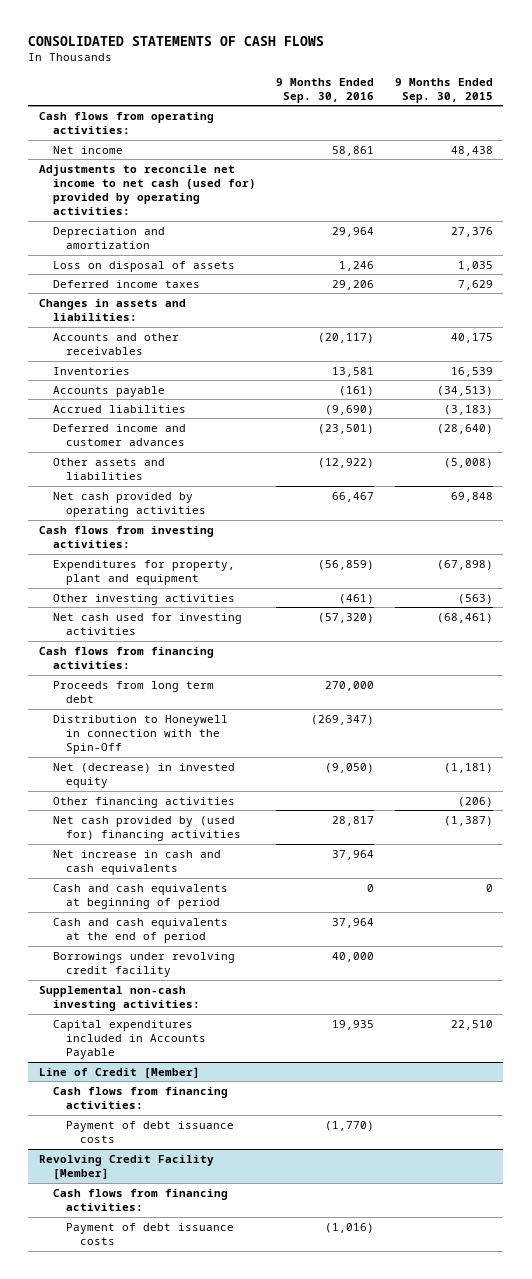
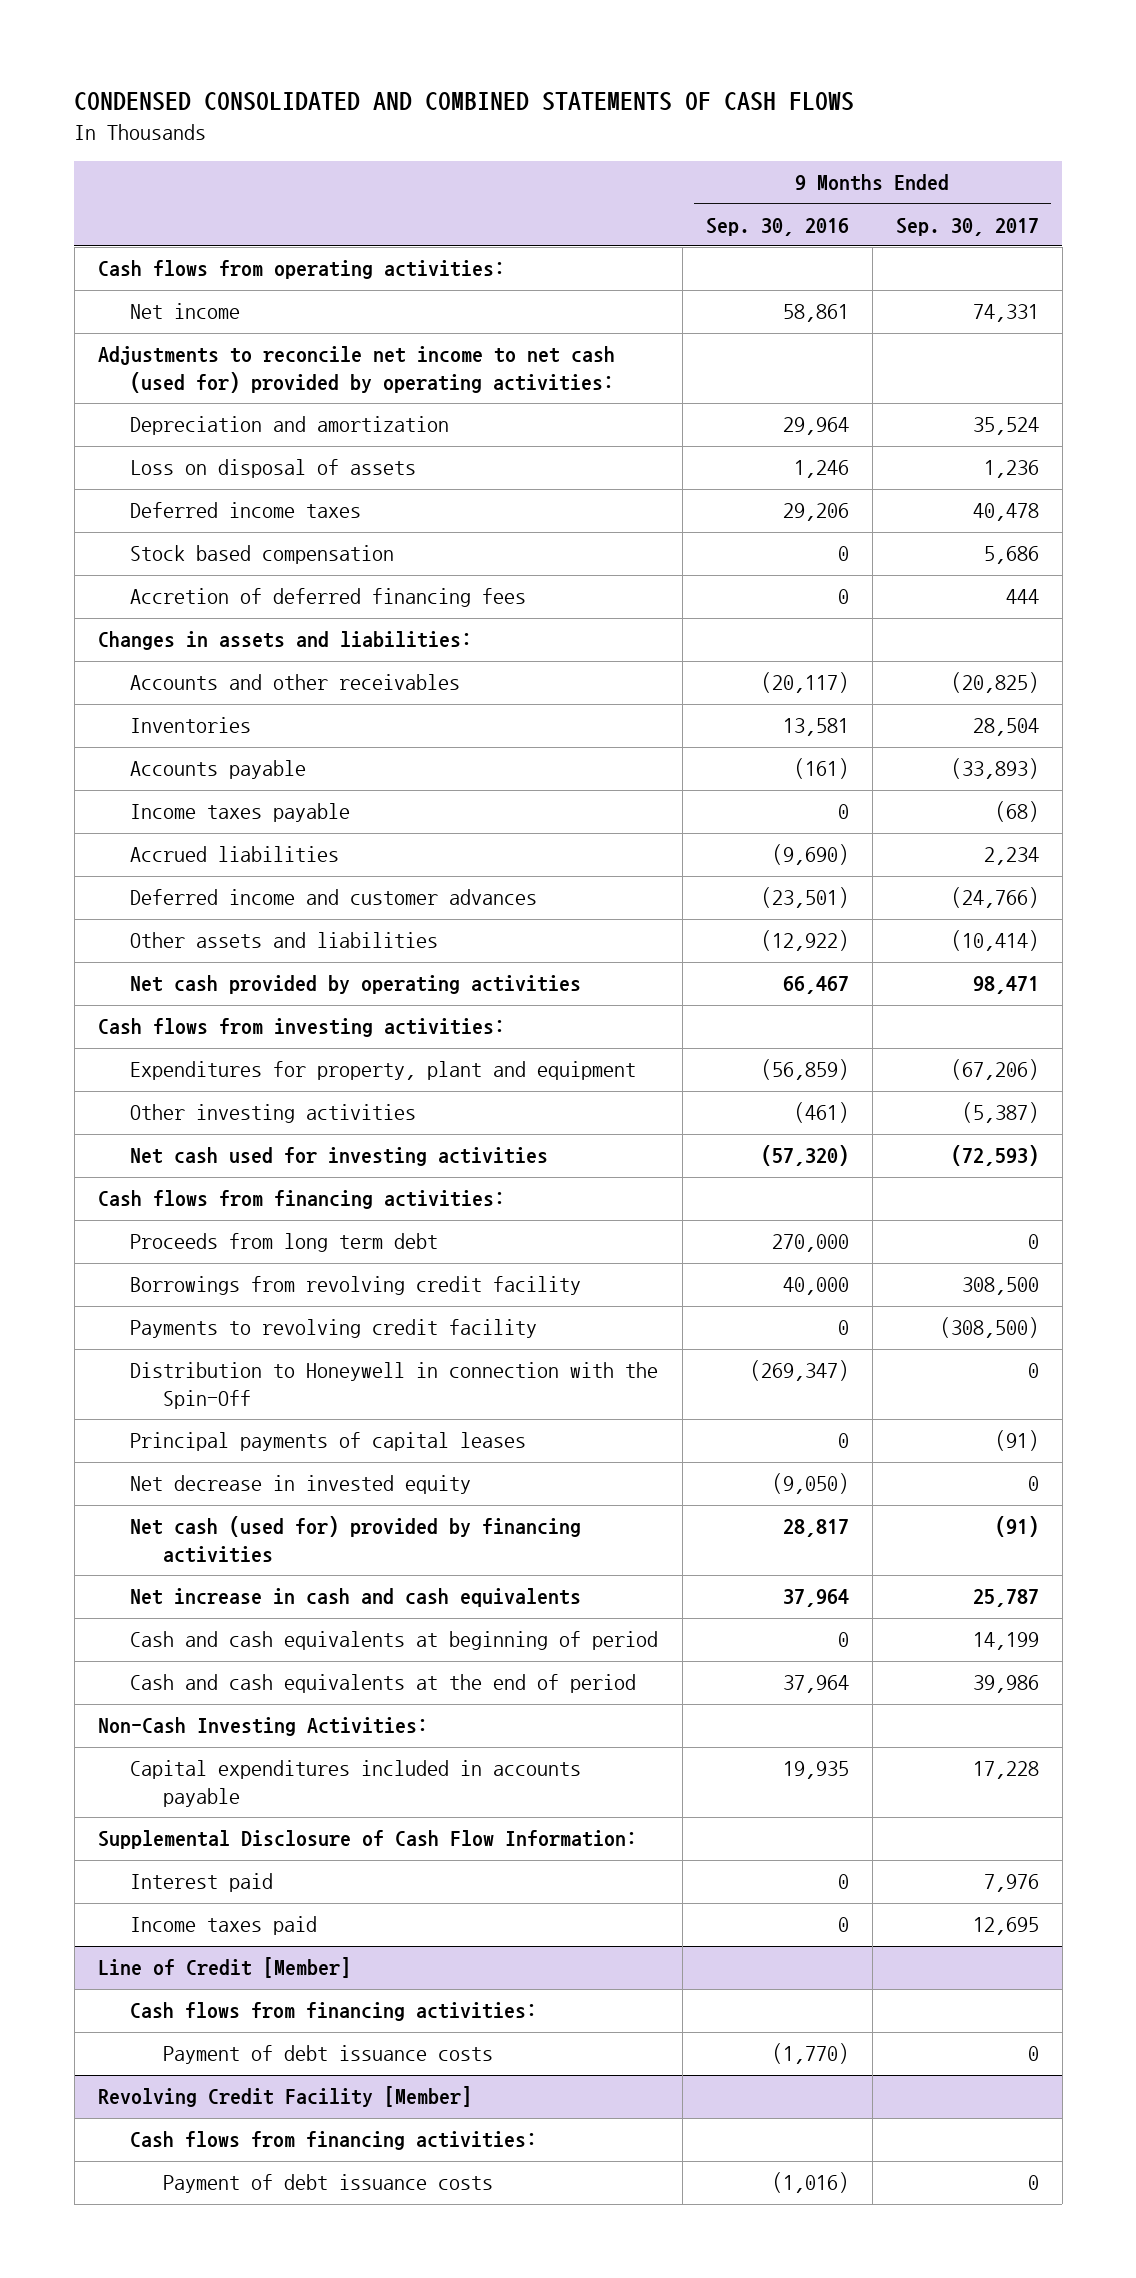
- CONSOLIDATED STATEMENTS OF CASH FLOWS
+ CONDENSED CONSOLIDATED AND COMBINED STATEMENTS OF CASH FLOWS
- | 9 Months Ended Sep. 30, 2016 | 9 Months Ended Sep. 30, 2015
+ | 9 Months Ended Sep. 30, 2016 | 9 Months Ended Sep. 30, 2017
+ Stock based compensation | 0 | 5,686
+ Accretion of deferred financing fees | 0 | 444
+ Income taxes payable | 0 | (68)
+ Borrowings from revolving credit facility | 40,000 | 308,500
+ Payments to revolving credit facility | 0 | (308,500)
- Net (decrease) in invested equity | (9,050) | (1,181)
- Other financing activities | | (206)
- Net cash provided by (used for) financing activities | 28,817 | (1,387)
+ Principal payments of capital leases | 0 | (91)
+ Net decrease in invested equity | (9,050) | 0
+ Net cash (used for) provided by financing activities | 28,817 | (91)
- Borrowings under revolving credit facility | 40,000 |
- Supplemental non-cash investing activities:
- Capital expenditures included in Accounts Payable | 19,935 | 22,510
+ Non-Cash Investing Activities:
+ Capital expenditures included in accounts payable | 19,935 | 17,228
+ Supplemental Disclosure of Cash Flow Information:
+ Interest paid | 0 | 7,976
+ Income taxes paid | 0 | 12,695

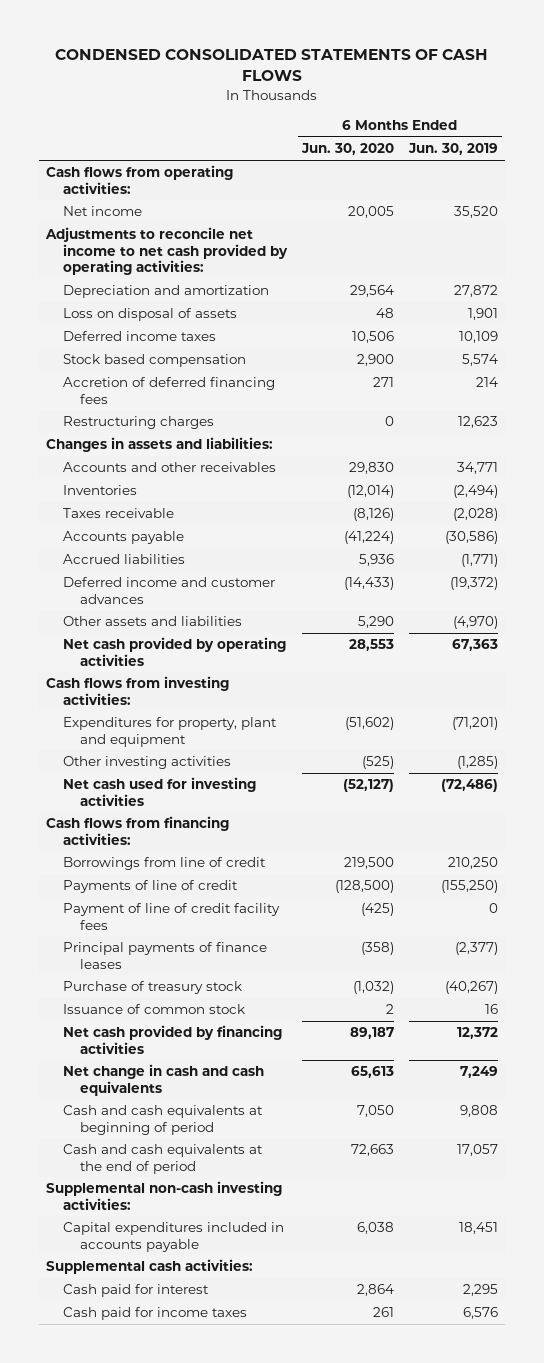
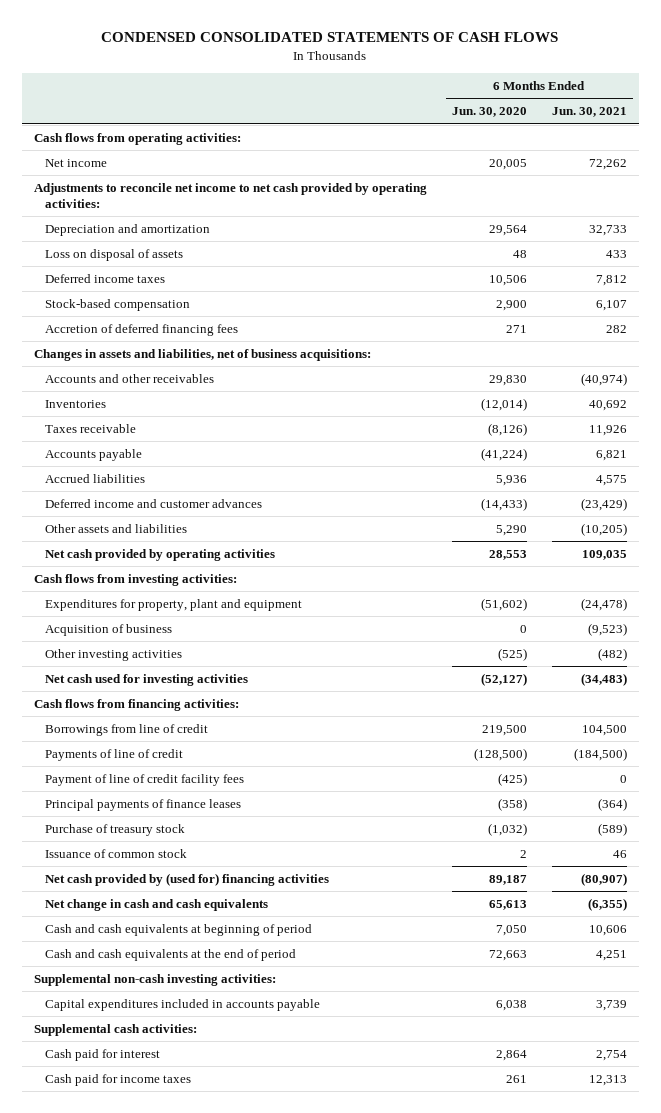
- | 6 Months Ended Jun. 30, 2020 | 6 Months Ended Jun. 30, 2019
+ | 6 Months Ended Jun. 30, 2020 | 6 Months Ended Jun. 30, 2021
- Stock based compensation | 2,900 | 5,574
+ Stock-based compensation | 2,900 | 6,107
- Restructuring charges | 0 | 12,623
- Changes in assets and liabilities:
+ Changes in assets and liabilities, net of business acquisitions:
+ Acquisition of business | 0 | (9,523)
- Net cash provided by financing activities | 89,187 | 12,372
+ Net cash provided by (used for) financing activities | 89,187 | (80,907)

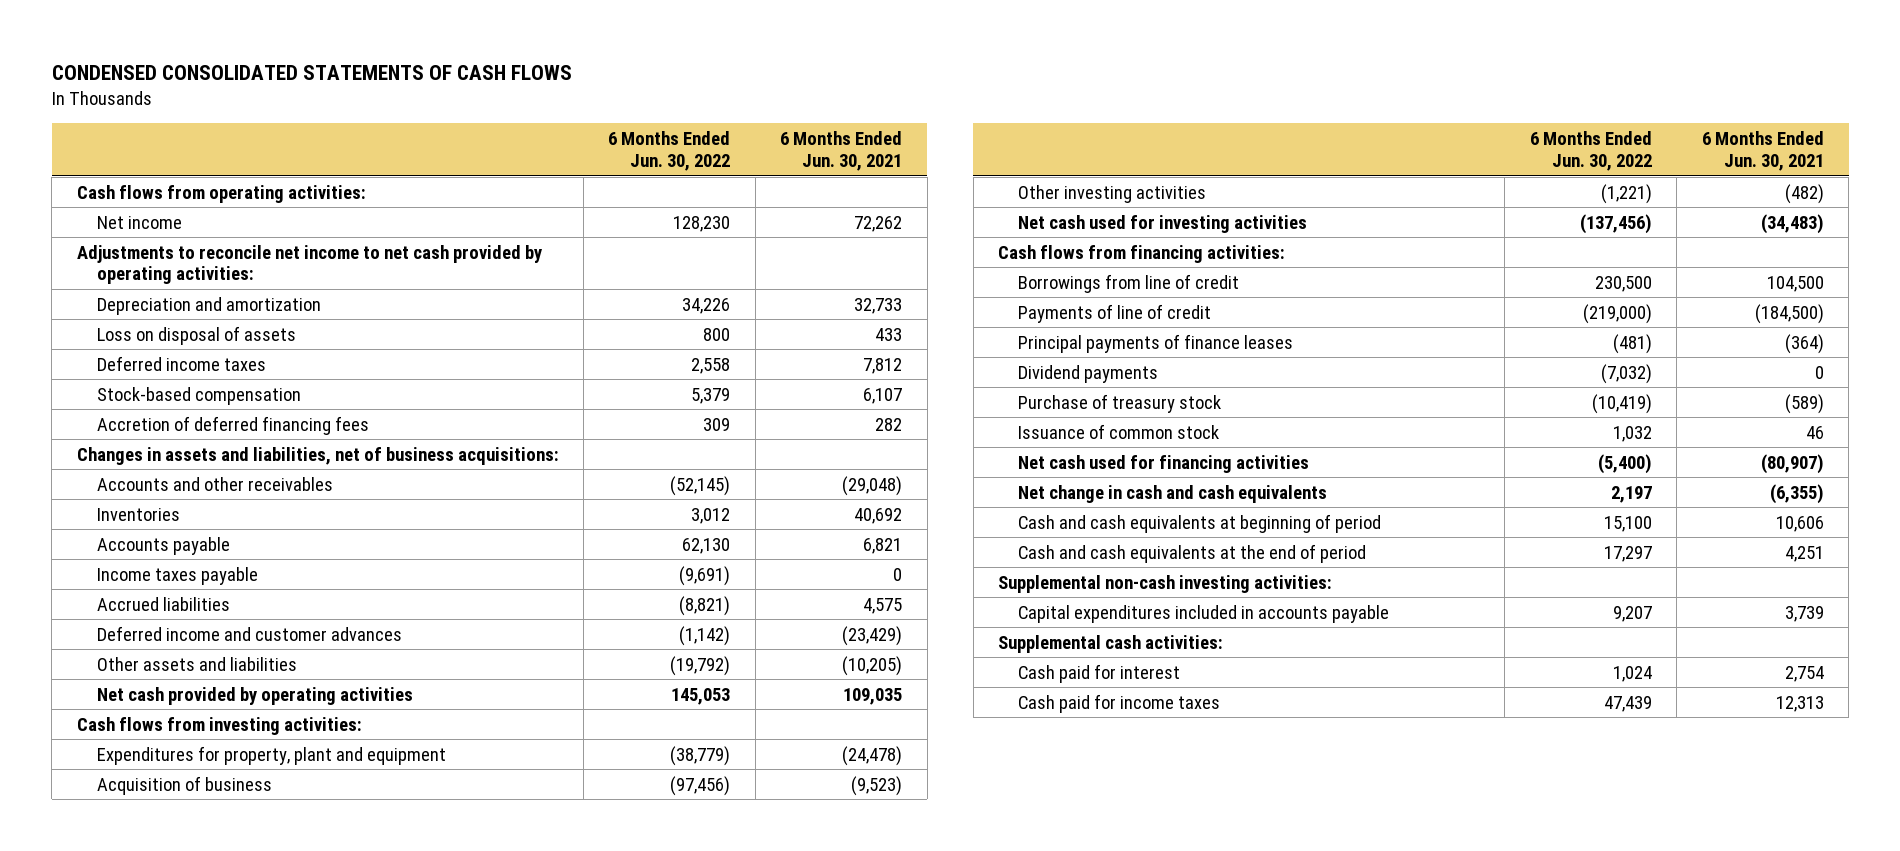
- | 6 Months Ended Jun. 30, 2020 | 6 Months Ended Jun. 30, 2021
+ | 6 Months Ended Jun. 30, 2022 | 6 Months Ended Jun. 30, 2021
- Accounts and other receivables | 29,830 | (40,974)
+ Accounts and other receivables | (52,145) | (29,048)
- Taxes receivable | (8,126) | 11,926
+ Income taxes payable | (9,691) | 0
- Payment of line of credit facility fees | (425) | 0
+ Dividend payments | (7,032) | 0
- Net cash provided by (used for) financing activities | 89,187 | (80,907)
+ Net cash used for financing activities | (5,400) | (80,907)

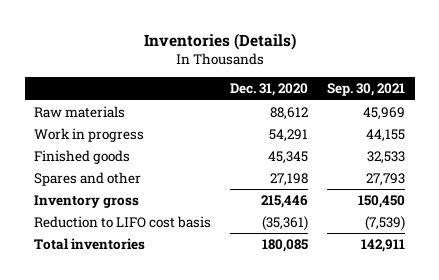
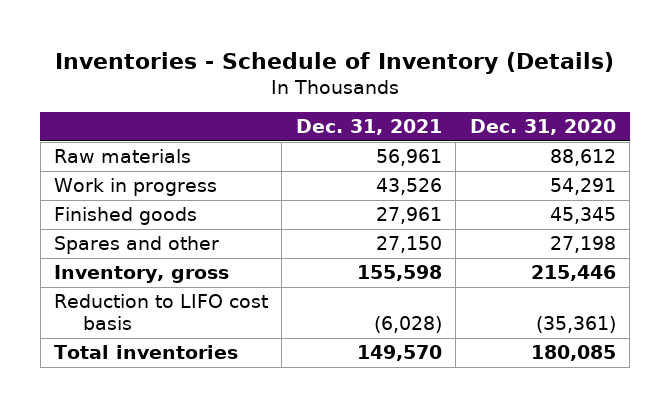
- Inventories (Details)
+ Inventories - Schedule of Inventory (Details)
- | Dec. 31, 2020 | Sep. 30, 2021
+ | Dec. 31, 2021 | Dec. 31, 2020
- Inventory gross | 215,446 | 150,450
+ Inventory, gross | 155,598 | 215,446

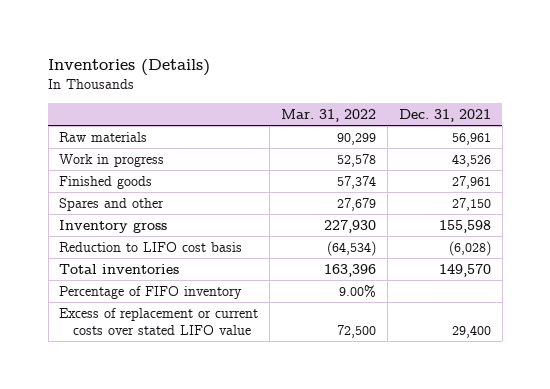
- Inventories - Schedule of Inventory (Details)
+ Inventories (Details)
- | Dec. 31, 2021 | Dec. 31, 2020
+ | Mar. 31, 2022 | Dec. 31, 2021
- Inventory, gross | 155,598 | 215,446
+ Inventory gross | 227,930 | 155,598
+ Percentage of FIFO inventory | 9.00% |
+ Excess of replacement or current costs over stated LIFO value | 72,500 | 29,400

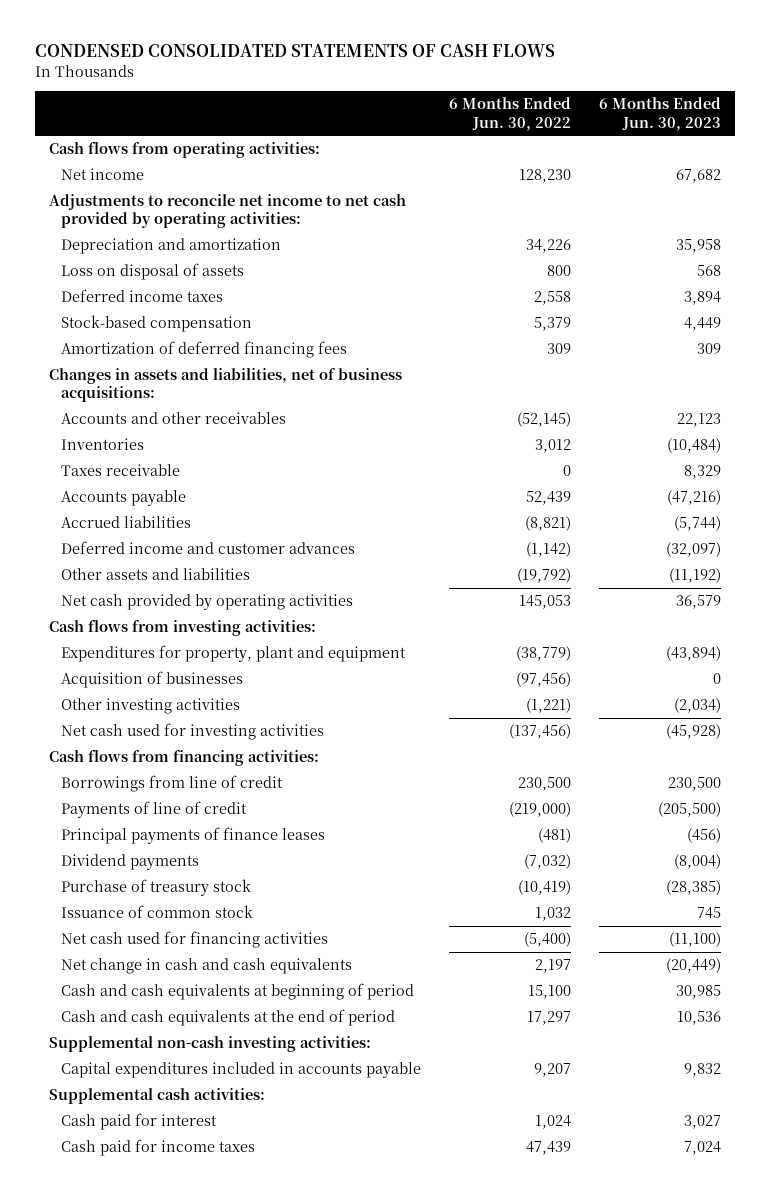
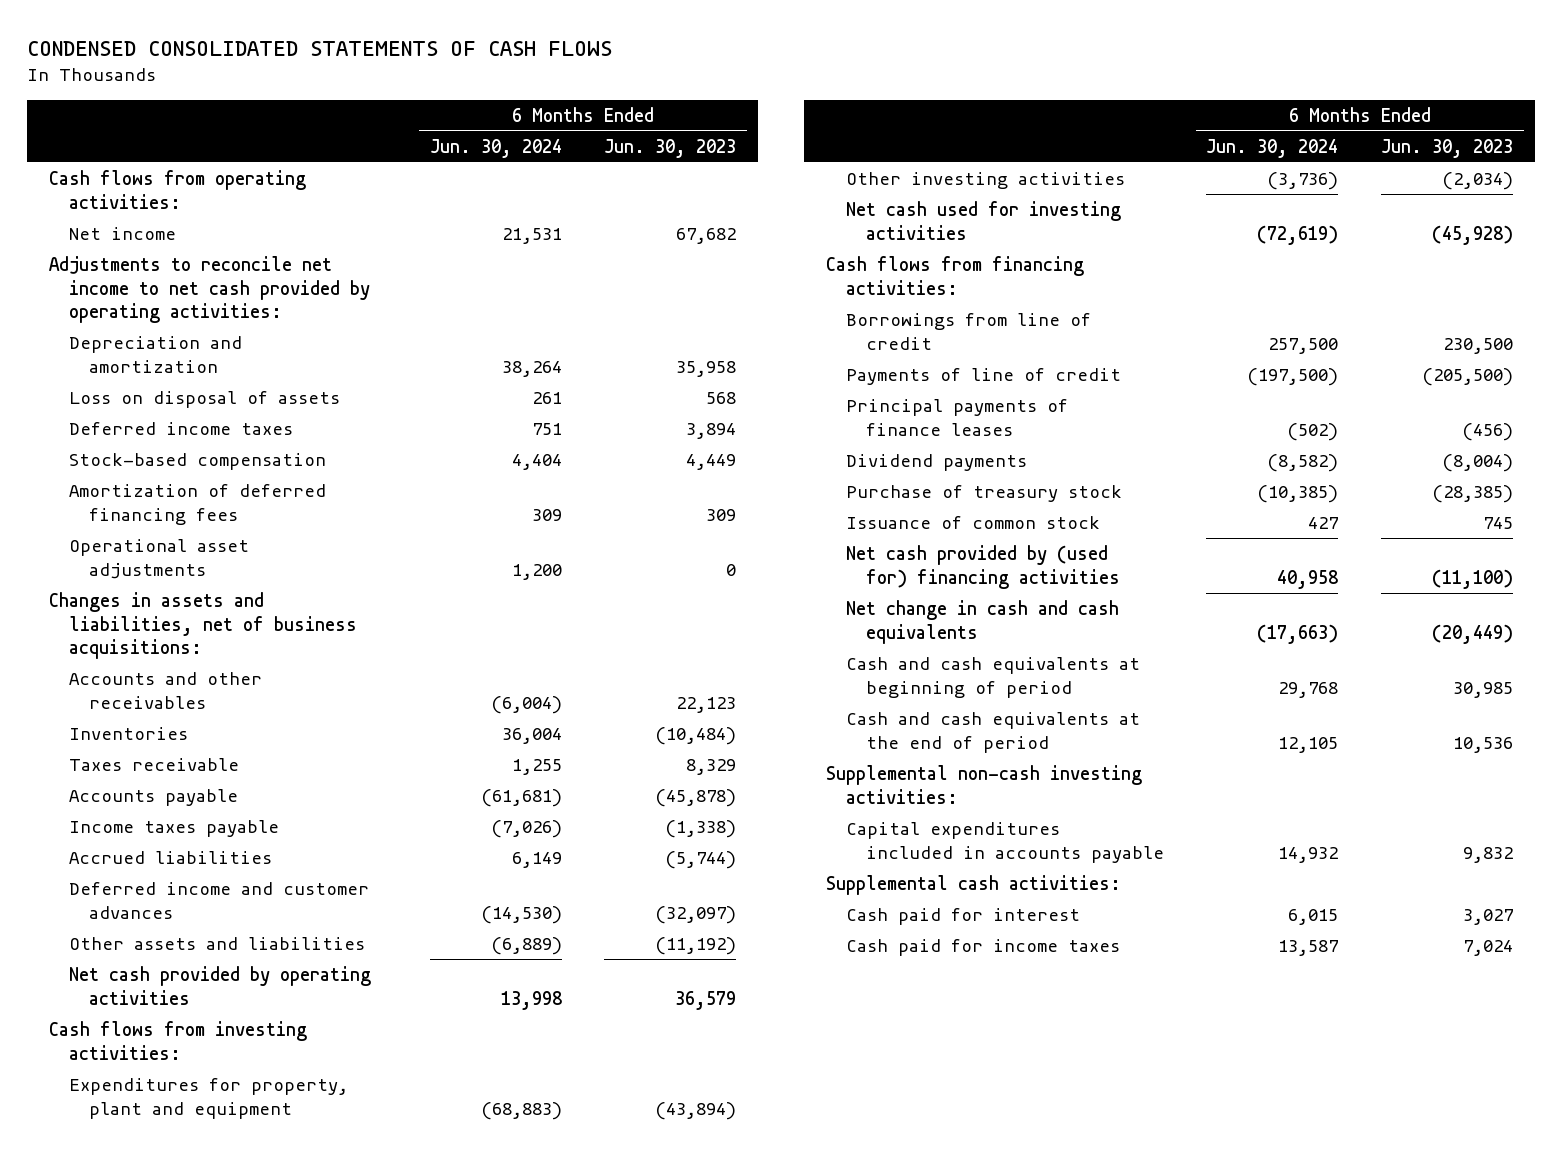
- | 6 Months Ended Jun. 30, 2022 | 6 Months Ended Jun. 30, 2023
+ | 6 Months Ended Jun. 30, 2024 | 6 Months Ended Jun. 30, 2023
+ Operational asset adjustments | 1,200 | 0
- Accounts payable | 52,439 | (47,216)
+ Accounts payable | (61,681) | (45,878)
+ Income taxes payable | (7,026) | (1,338)
- Acquisition of businesses | (97,456) | 0
- Net cash used for financing activities | (5,400) | (11,100)
+ Net cash provided by (used for) financing activities | 40,958 | (11,100)

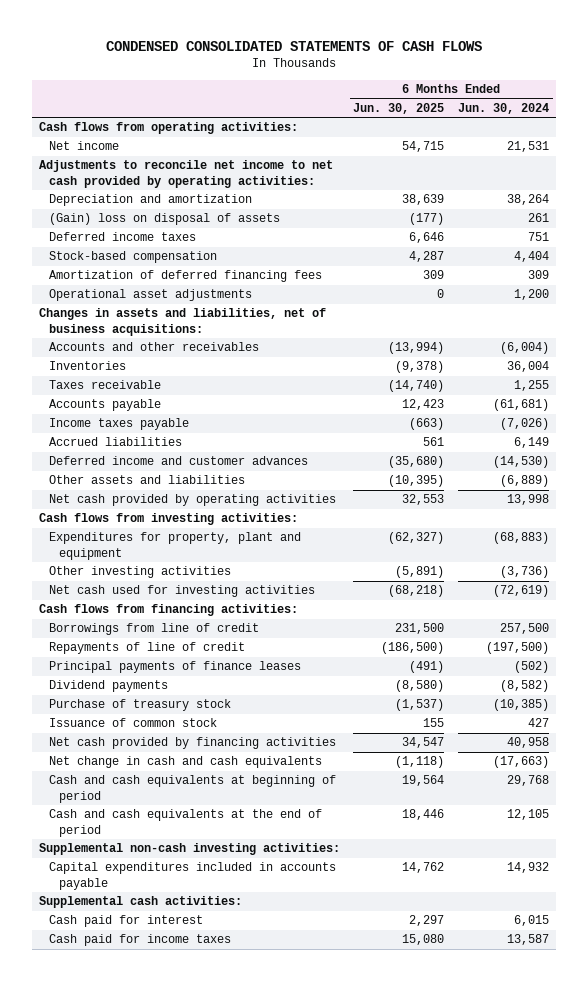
- | 6 Months Ended Jun. 30, 2024 | 6 Months Ended Jun. 30, 2023
+ | 6 Months Ended Jun. 30, 2025 | 6 Months Ended Jun. 30, 2024
- Loss on disposal of assets | 261 | 568
+ (Gain) loss on disposal of assets | (177) | 261
- Payments of line of credit | (197,500) | (205,500)
+ Repayments of line of credit | (186,500) | (197,500)
- Net cash provided by (used for) financing activities | 40,958 | (11,100)
+ Net cash provided by financing activities | 34,547 | 40,958

